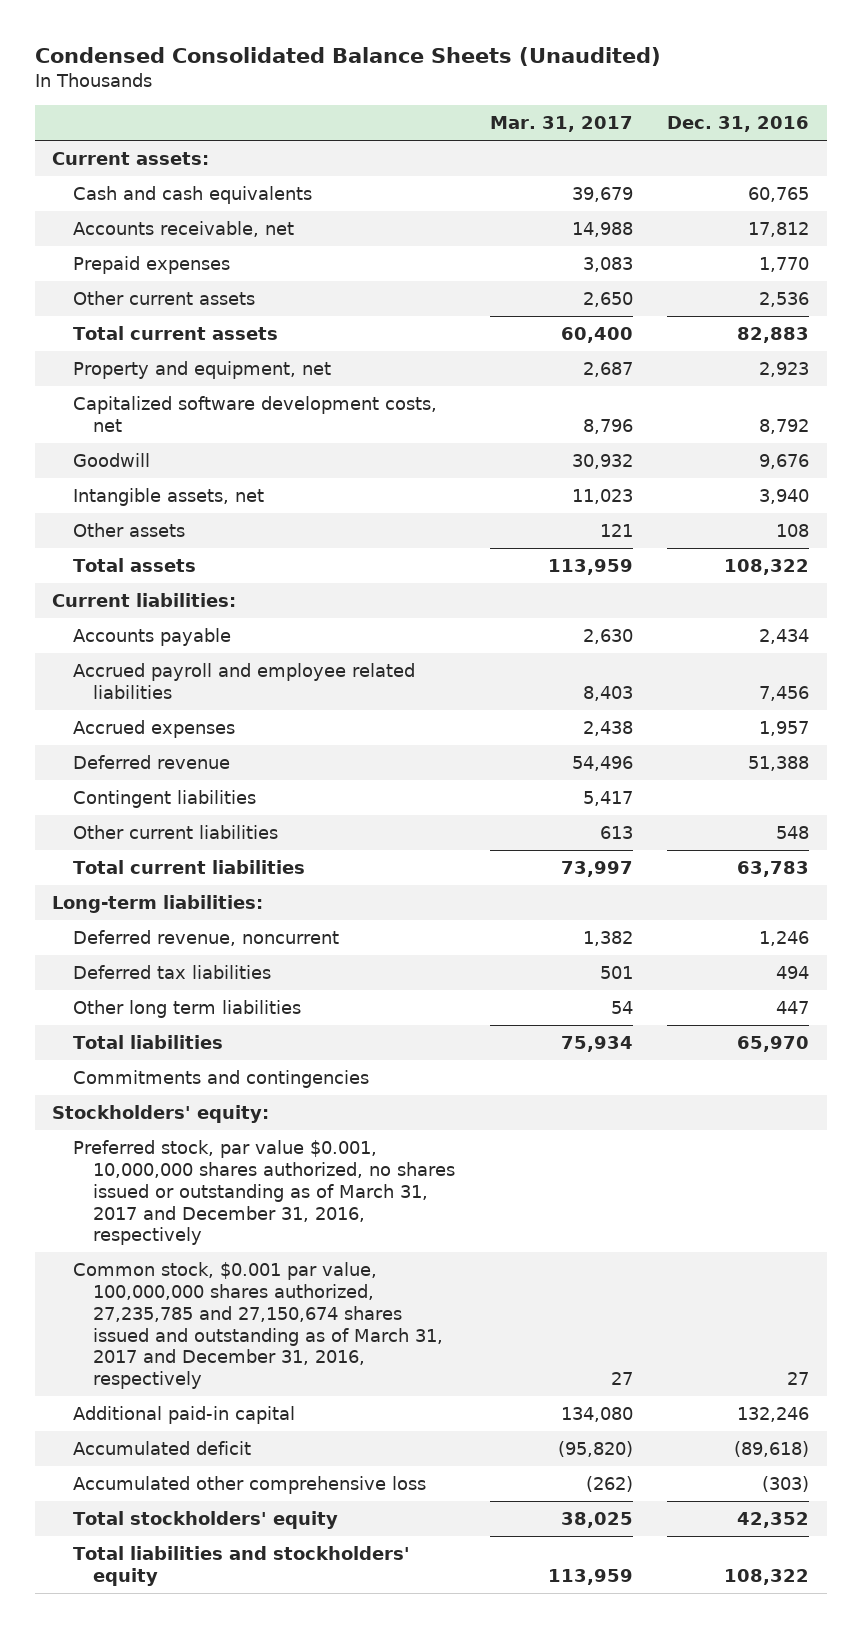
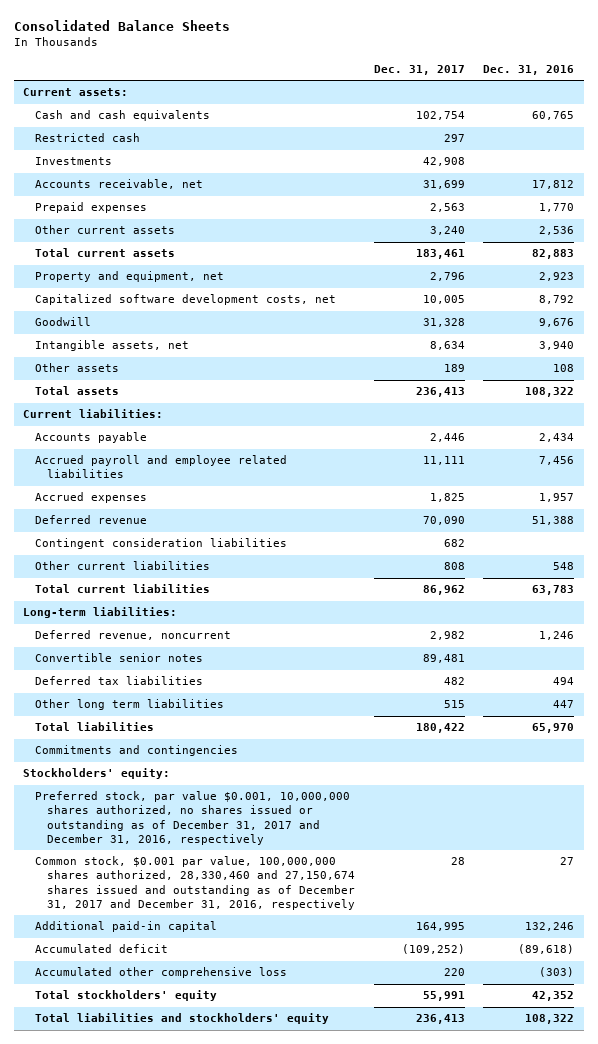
- Condensed Consolidated Balance Sheets (Unaudited)
+ Consolidated Balance Sheets
- | Mar. 31, 2017 | Dec. 31, 2016
+ | Dec. 31, 2017 | Dec. 31, 2016
+ Restricted cash | 297 |
+ Investments | 42,908 |
- Contingent liabilities | 5,417 |
+ Contingent consideration liabilities | 682 |
+ Convertible senior notes | 89,481 |
- Preferred stock, par value $0.001, 10,000,000 shares authorized, no shares issued or outstanding as of March 31, 2017 and December 31, 2016, respectively
- Common stock, $0.001 par value, 100,000,000 shares authorized, 27,235,785 and 27,150,674 shares issued and outstanding as of March 31, 2017 and December 31, 2016, respectively | 27 | 27
+ Preferred stock, par value $0.001, 10,000,000 shares authorized, no shares issued or outstanding as of December 31, 2017 and December 31, 2016, respectively
+ Common stock, $0.001 par value, 100,000,000 shares authorized, 28,330,460 and 27,150,674 shares issued and outstanding as of December 31, 2017 and December 31, 2016, respectively | 28 | 27

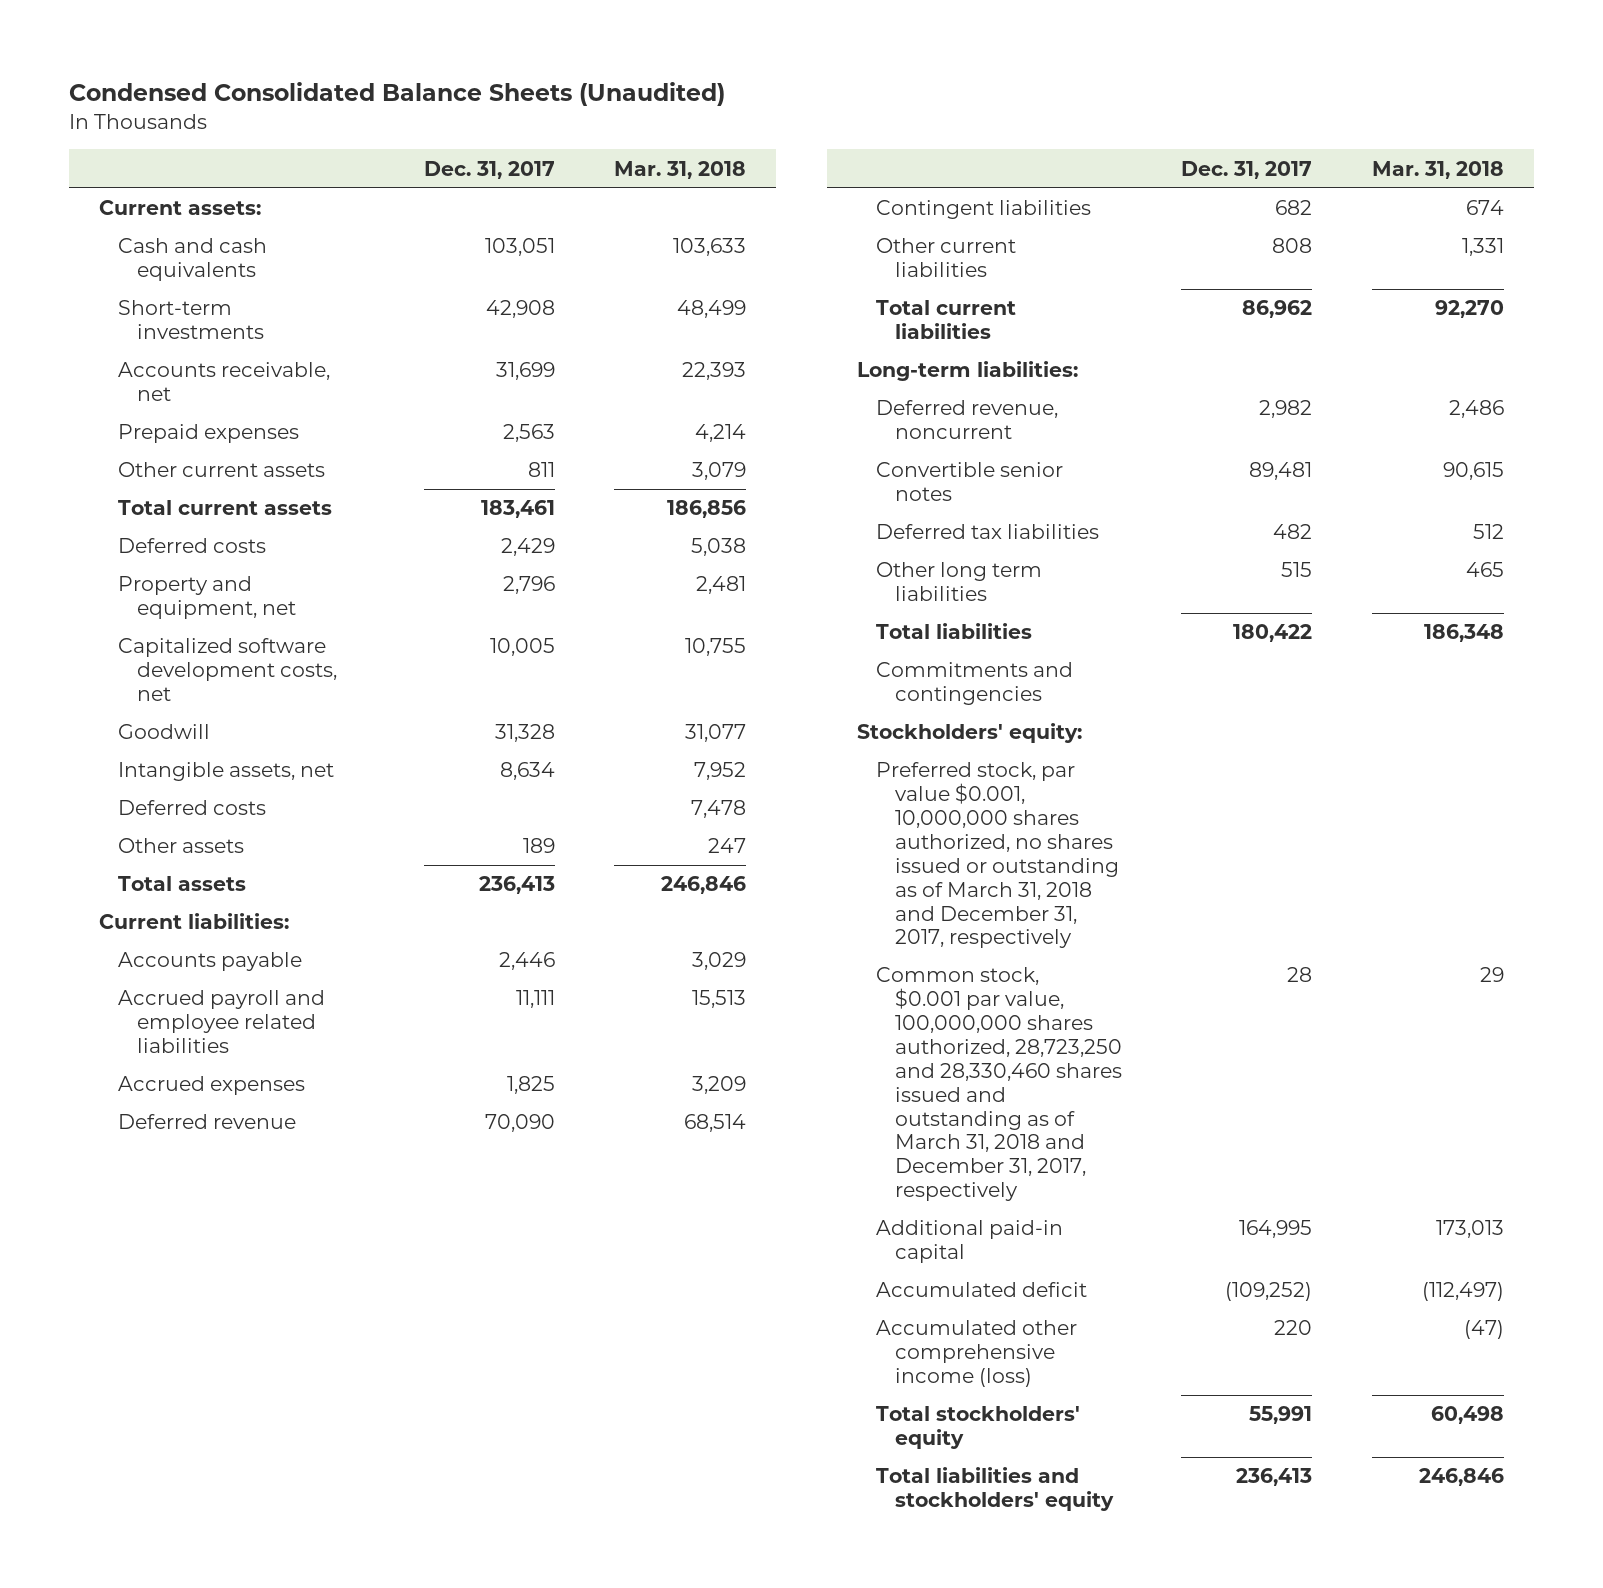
- Consolidated Balance Sheets
+ Condensed Consolidated Balance Sheets (Unaudited)
- | Dec. 31, 2017 | Dec. 31, 2016
+ | Dec. 31, 2017 | Mar. 31, 2018
- Cash and cash equivalents | 102,754 | 60,765
- Restricted cash | 297 |
- Investments | 42,908 |
+ Cash and cash equivalents | 103,051 | 103,633
+ Short-term investments | 42,908 | 48,499
- Other current assets | 3,240 | 2,536
+ Other current assets | 811 | 3,079
+ Deferred costs | 2,429 | 5,038
+ Deferred costs | | 7,478
- Contingent consideration liabilities | 682 |
+ Contingent liabilities | 682 | 674
- Preferred stock, par value $0.001, 10,000,000 shares authorized, no shares issued or outstanding as of December 31, 2017 and December 31, 2016, respectively
- Common stock, $0.001 par value, 100,000,000 shares authorized, 28,330,460 and 27,150,674 shares issued and outstanding as of December 31, 2017 and December 31, 2016, respectively | 28 | 27
+ Preferred stock, par value $0.001, 10,000,000 shares authorized, no shares issued or outstanding as of March 31, 2018 and December 31, 2017, respectively
+ Common stock, $0.001 par value, 100,000,000 shares authorized, 28,723,250 and 28,330,460 shares issued and outstanding as of March 31, 2018 and December 31, 2017, respectively | 28 | 29
- Accumulated other comprehensive loss | 220 | (303)
+ Accumulated other comprehensive income (loss) | 220 | (47)

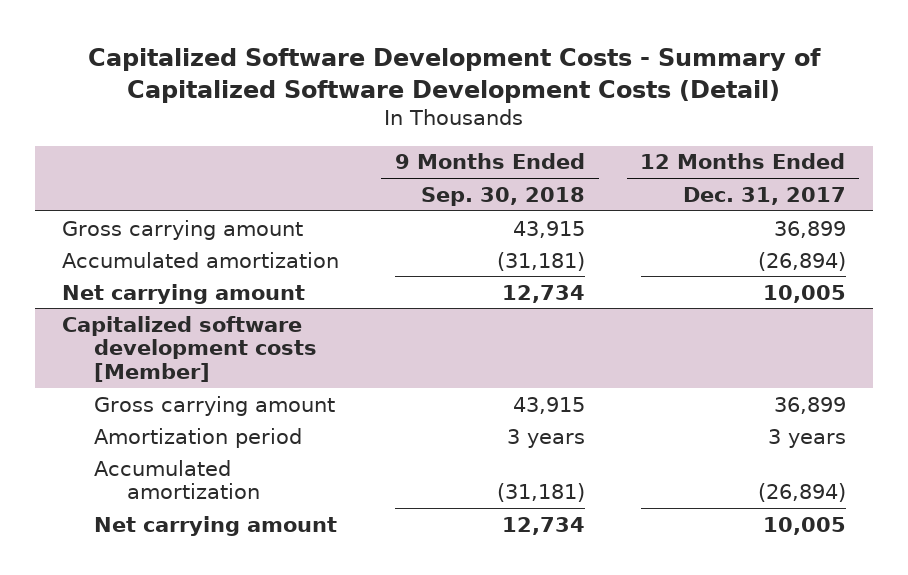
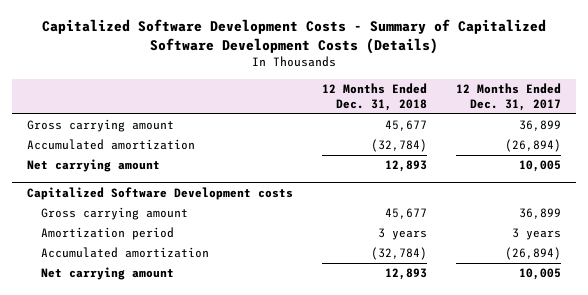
- Capitalized Software Development Costs - Summary of Capitalized Software Development Costs (Detail)
+ Capitalized Software Development Costs - Summary of Capitalized Software Development Costs (Details)
- | 9 Months Ended Sep. 30, 2018 | 12 Months Ended Dec. 31, 2017
+ | 12 Months Ended Dec. 31, 2018 | 12 Months Ended Dec. 31, 2017
- Capitalized software development costs [Member]
+ Capitalized Software Development costs

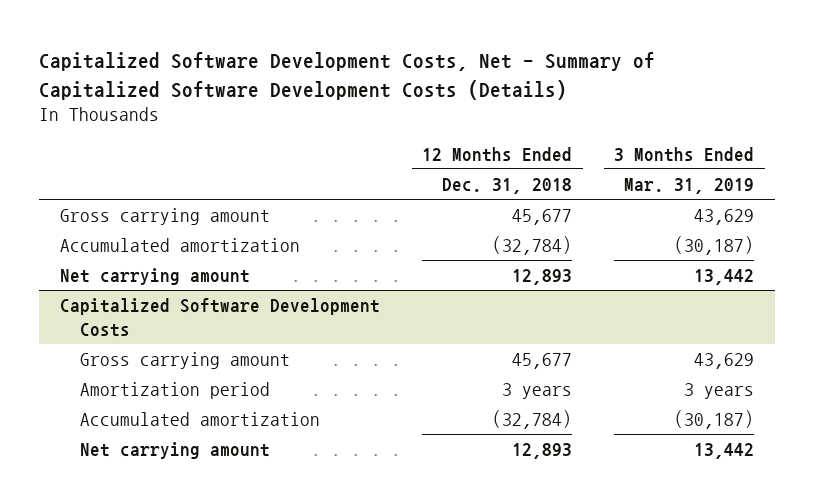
- Capitalized Software Development Costs - Summary of Capitalized Software Development Costs (Details)
+ Capitalized Software Development Costs, Net - Summary of Capitalized Software Development Costs (Details)
- | 12 Months Ended Dec. 31, 2018 | 12 Months Ended Dec. 31, 2017
+ | 12 Months Ended Dec. 31, 2018 | 3 Months Ended Mar. 31, 2019
- Capitalized Software Development costs
+ Capitalized Software Development Costs

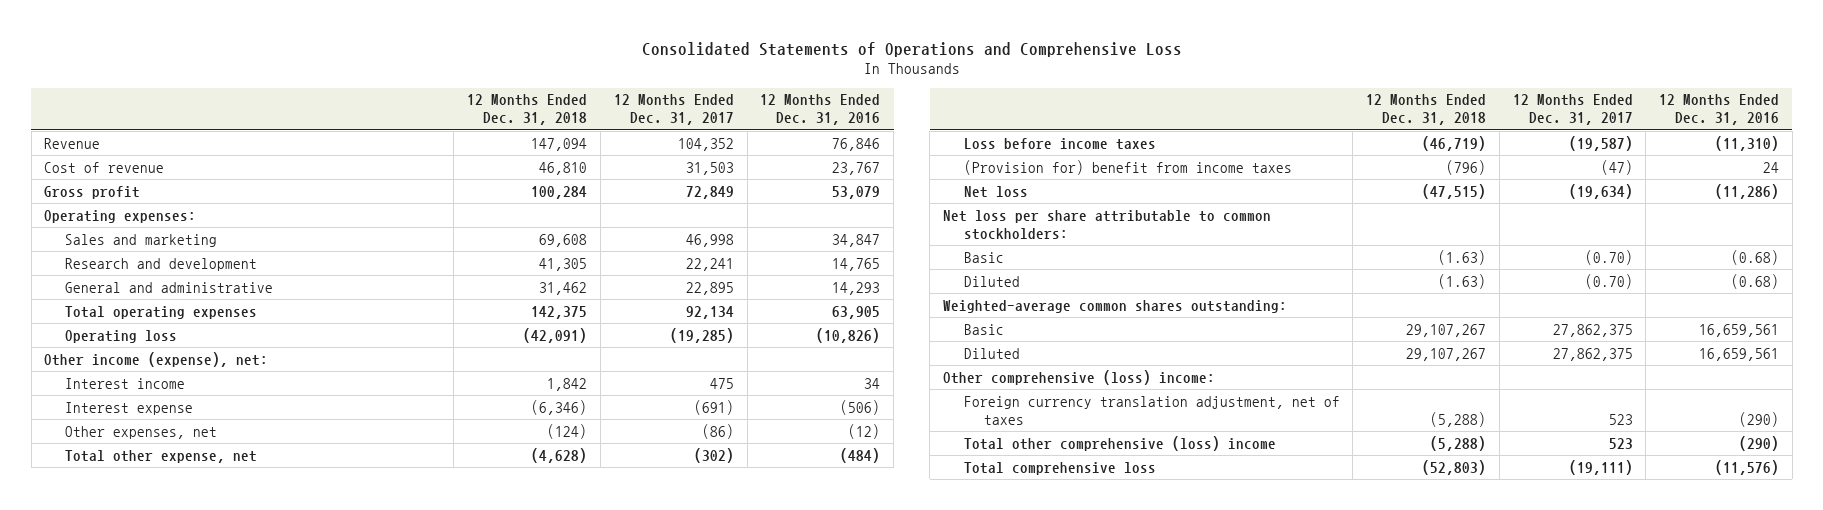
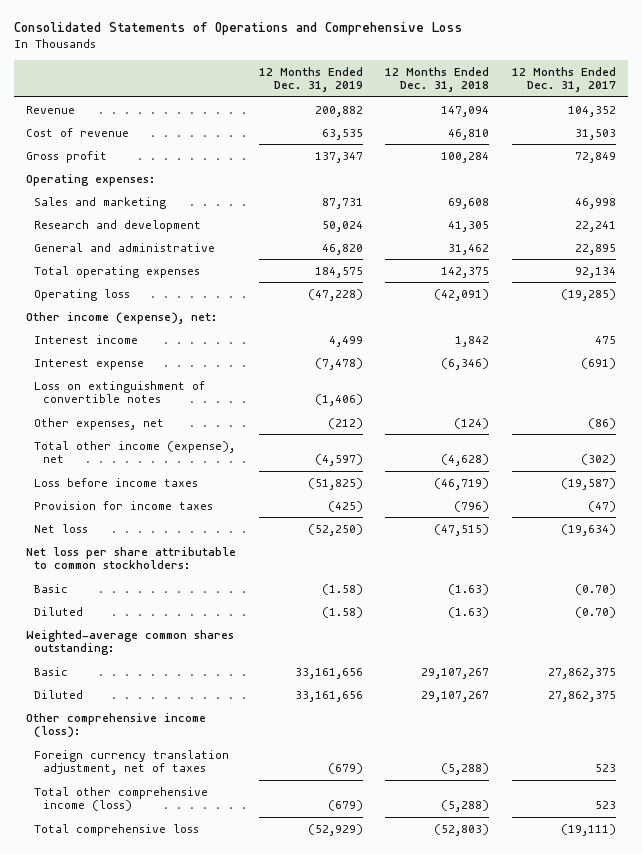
- | 12 Months Ended Dec. 31, 2018 | 12 Months Ended Dec. 31, 2017 | 12 Months Ended Dec. 31, 2016
+ | 12 Months Ended Dec. 31, 2019 | 12 Months Ended Dec. 31, 2018 | 12 Months Ended Dec. 31, 2017
+ Loss on extinguishment of convertible notes | (1,406) | |
- Total other expense, net | (4,628) | (302) | (484)
+ Total other income (expense), net | (4,597) | (4,628) | (302)
- (Provision for) benefit from income taxes | (796) | (47) | 24
+ Provision for income taxes | (425) | (796) | (47)
- Other comprehensive (loss) income:
+ Other comprehensive income (loss):
- Total other comprehensive (loss) income | (5,288) | 523 | (290)
+ Total other comprehensive income (loss) | (679) | (5,288) | 523

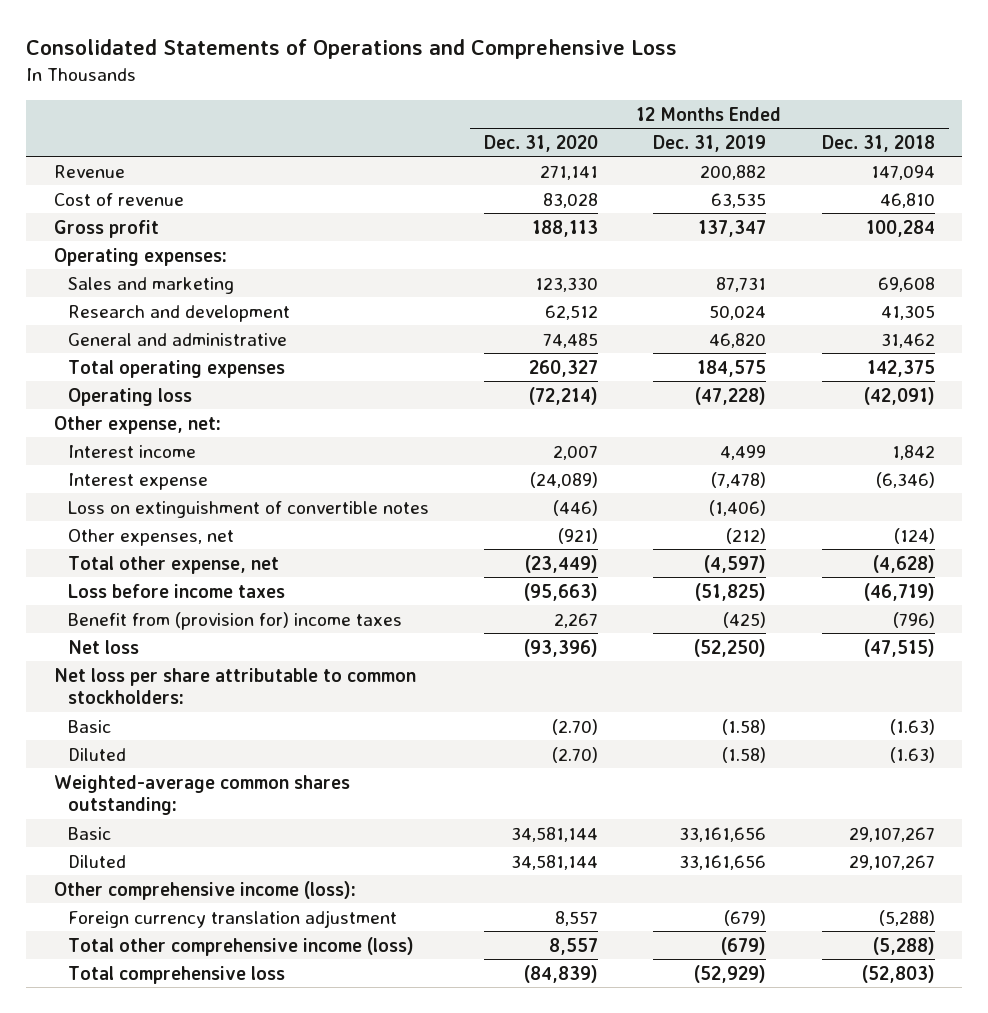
- | 12 Months Ended Dec. 31, 2019 | 12 Months Ended Dec. 31, 2018 | 12 Months Ended Dec. 31, 2017
+ | 12 Months Ended Dec. 31, 2020 | 12 Months Ended Dec. 31, 2019 | 12 Months Ended Dec. 31, 2018
- Other income (expense), net:
+ Other expense, net:
- Total other income (expense), net | (4,597) | (4,628) | (302)
+ Total other expense, net | (23,449) | (4,597) | (4,628)
- Provision for income taxes | (425) | (796) | (47)
+ Benefit from (provision for) income taxes | 2,267 | (425) | (796)
- Foreign currency translation adjustment, net of taxes | (679) | (5,288) | 523
+ Foreign currency translation adjustment | 8,557 | (679) | (5,288)

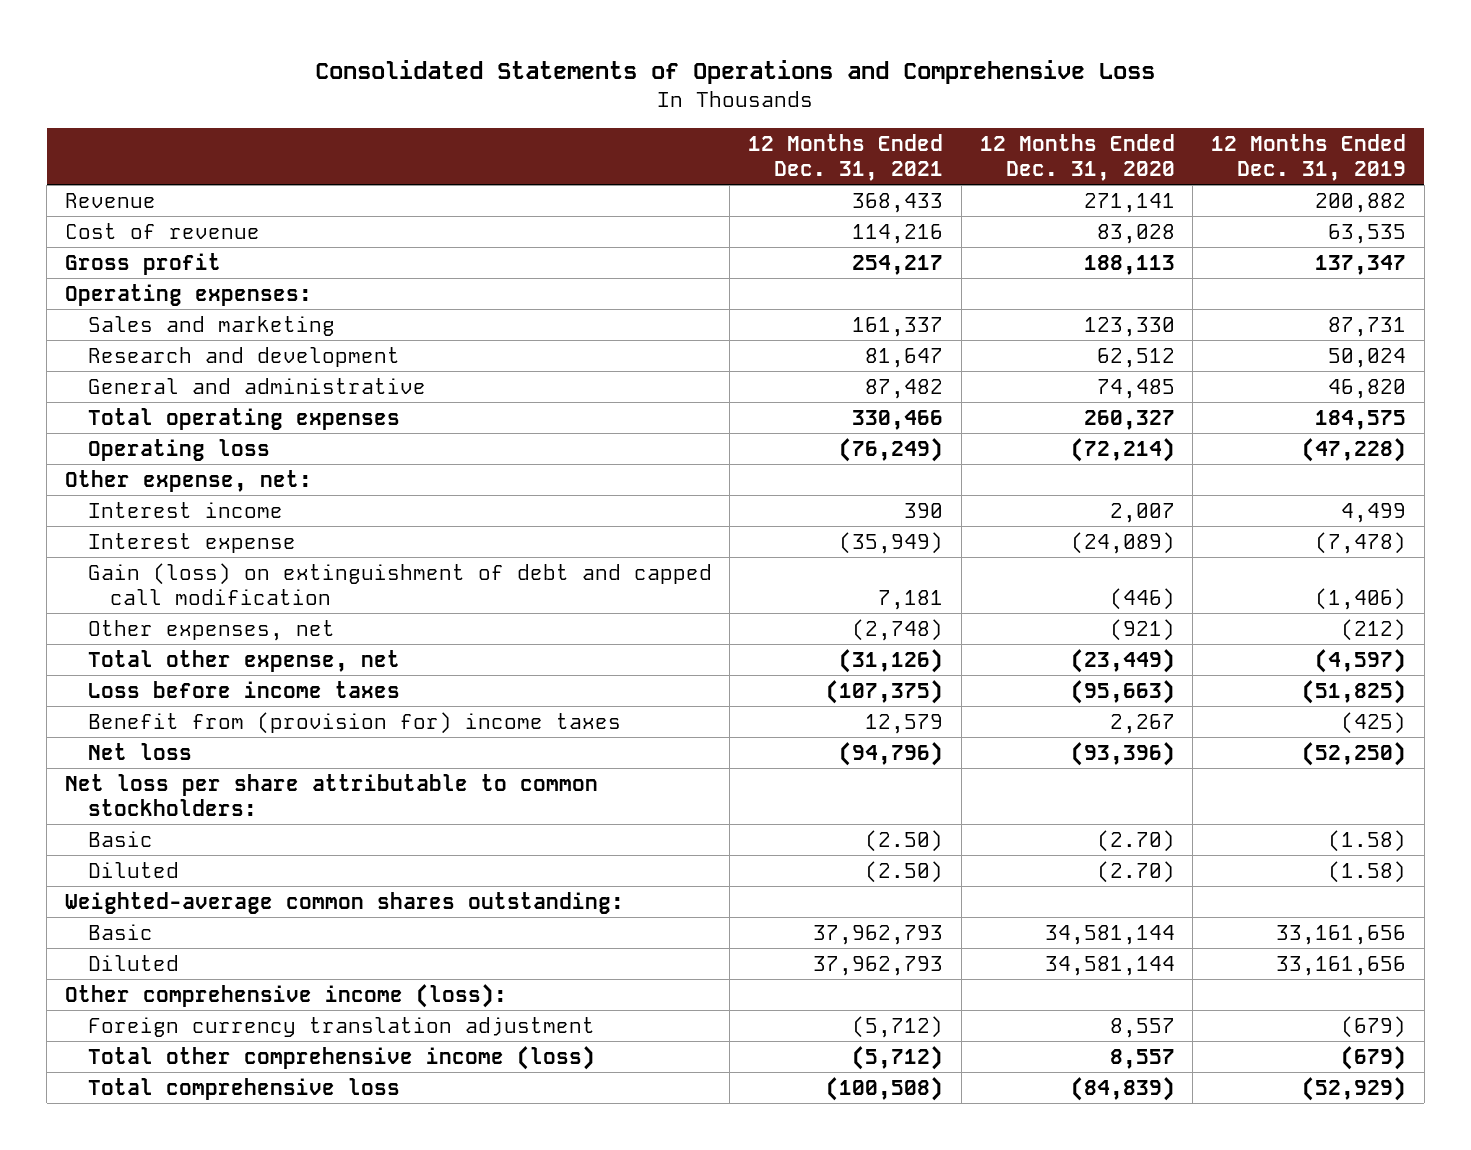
- | 12 Months Ended Dec. 31, 2020 | 12 Months Ended Dec. 31, 2019 | 12 Months Ended Dec. 31, 2018
+ | 12 Months Ended Dec. 31, 2021 | 12 Months Ended Dec. 31, 2020 | 12 Months Ended Dec. 31, 2019
- Loss on extinguishment of convertible notes | (446) | (1,406) |
+ Gain (loss) on extinguishment of debt and capped call modification | 7,181 | (446) | (1,406)

